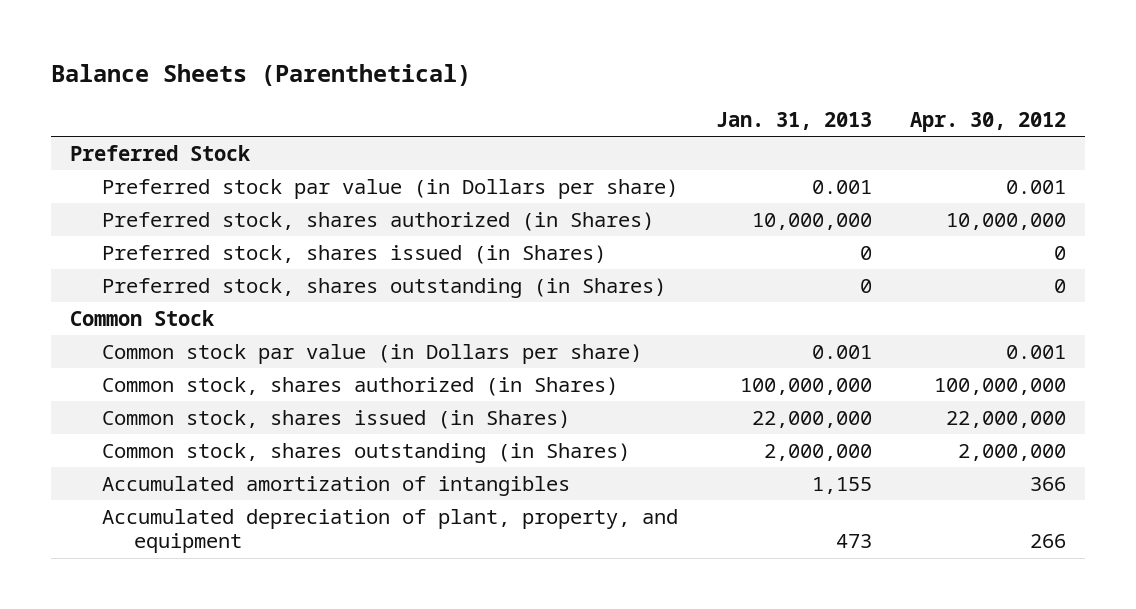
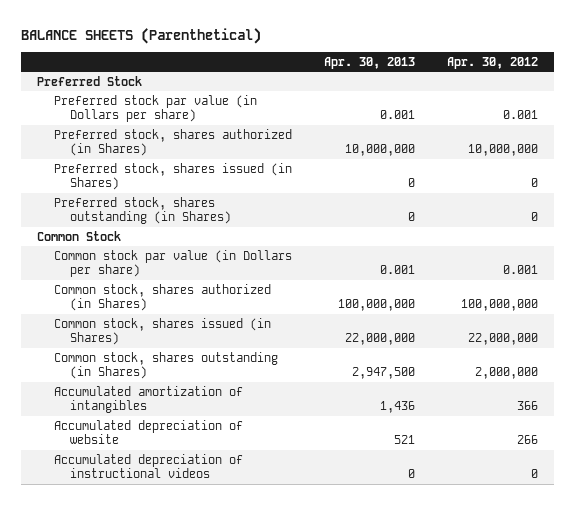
- Balance Sheets (Parenthetical)
+ BALANCE SHEETS (Parenthetical)
- | Jan. 31, 2013 | Apr. 30, 2012
+ | Apr. 30, 2013 | Apr. 30, 2012
- Accumulated depreciation of plant, property, and equipment | 473 | 266
+ Accumulated depreciation of website | 521 | 266
+ Accumulated depreciation of instructional videos | 0 | 0

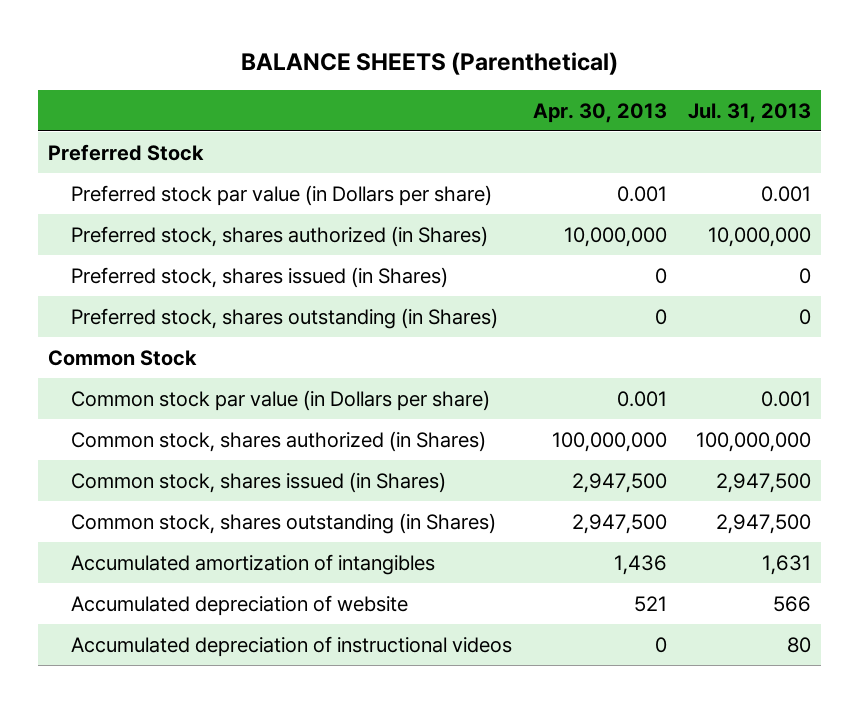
- | Apr. 30, 2013 | Apr. 30, 2012
+ | Apr. 30, 2013 | Jul. 31, 2013
- Common stock, shares issued (in Shares) | 22,000,000 | 22,000,000
+ Common stock, shares issued (in Shares) | 2,947,500 | 2,947,500

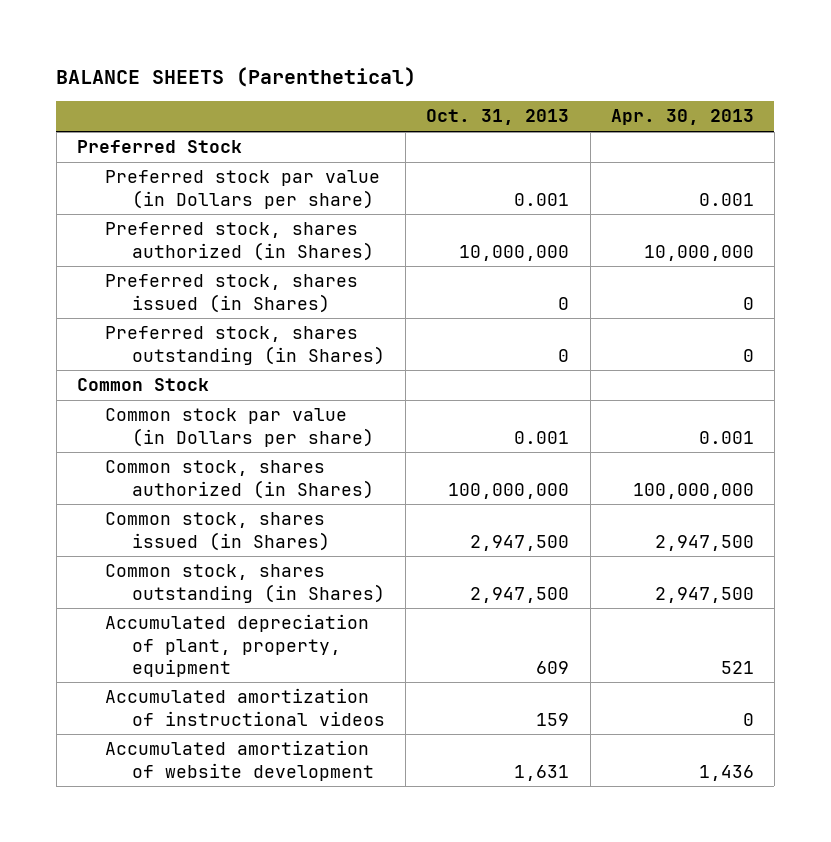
- | Apr. 30, 2013 | Jul. 31, 2013
+ | Oct. 31, 2013 | Apr. 30, 2013
- Accumulated amortization of intangibles | 1,436 | 1,631
- Accumulated depreciation of website | 521 | 566
- Accumulated depreciation of instructional videos | 0 | 80
+ Accumulated depreciation of plant, property, equipment | 609 | 521
+ Accumulated amortization of instructional videos | 159 | 0
+ Accumulated amortization of website development | 1,631 | 1,436

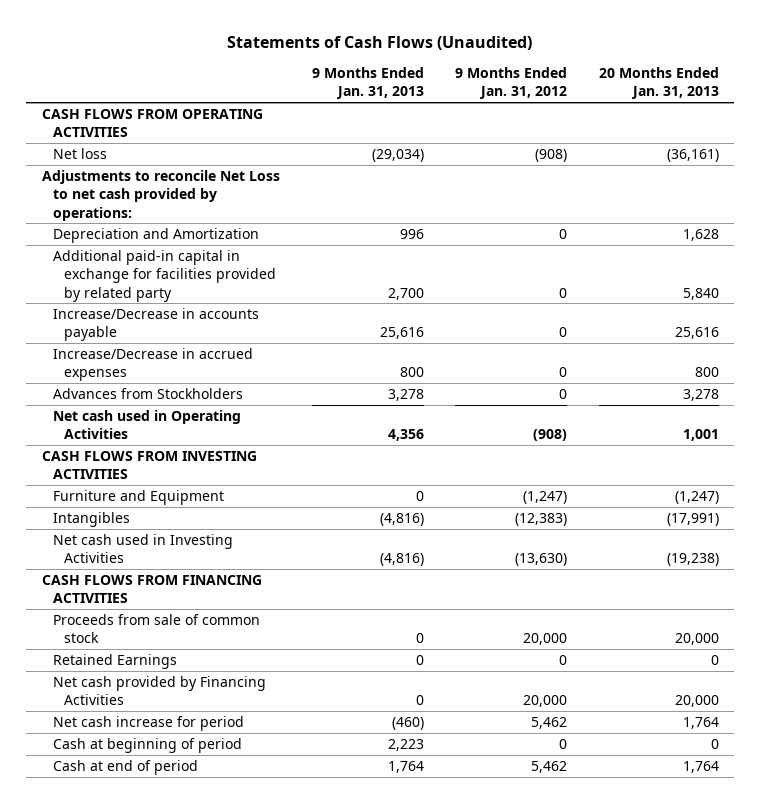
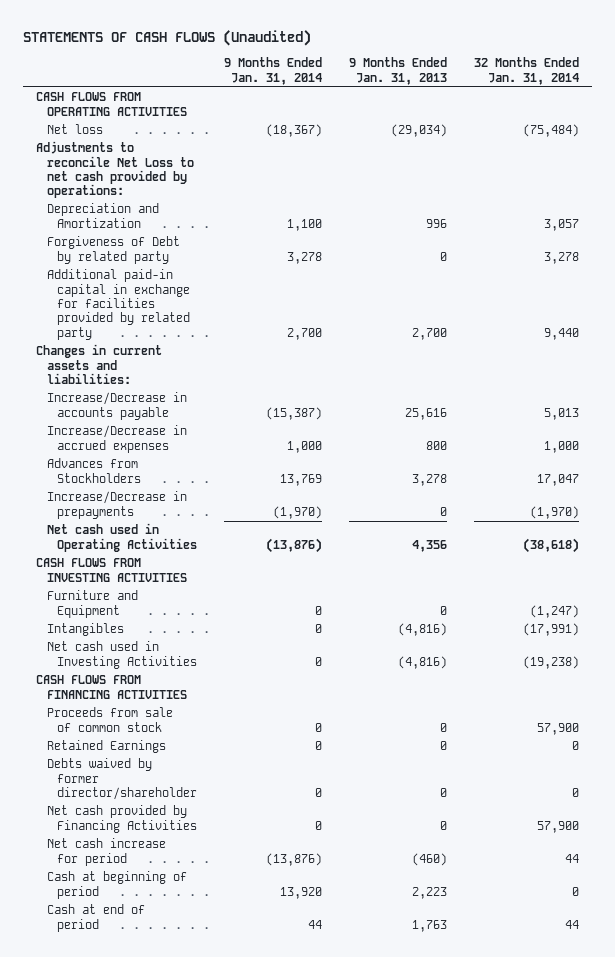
- Statements of Cash Flows (Unaudited)
+ STATEMENTS OF CASH FLOWS (Unaudited)
- | 9 Months Ended Jan. 31, 2013 | 9 Months Ended Jan. 31, 2012 | 20 Months Ended Jan. 31, 2013
+ | 9 Months Ended Jan. 31, 2014 | 9 Months Ended Jan. 31, 2013 | 32 Months Ended Jan. 31, 2014
+ Forgiveness of Debt by related party | 3,278 | 0 | 3,278
+ Changes in current assets and liabilities:
+ Increase/Decrease in prepayments | (1,970) | 0 | (1,970)
+ Debts waived by former director/shareholder | 0 | 0 | 0
- Cash at end of period | 1,764 | 5,462 | 1,764
+ Cash at end of period | 44 | 1,763 | 44

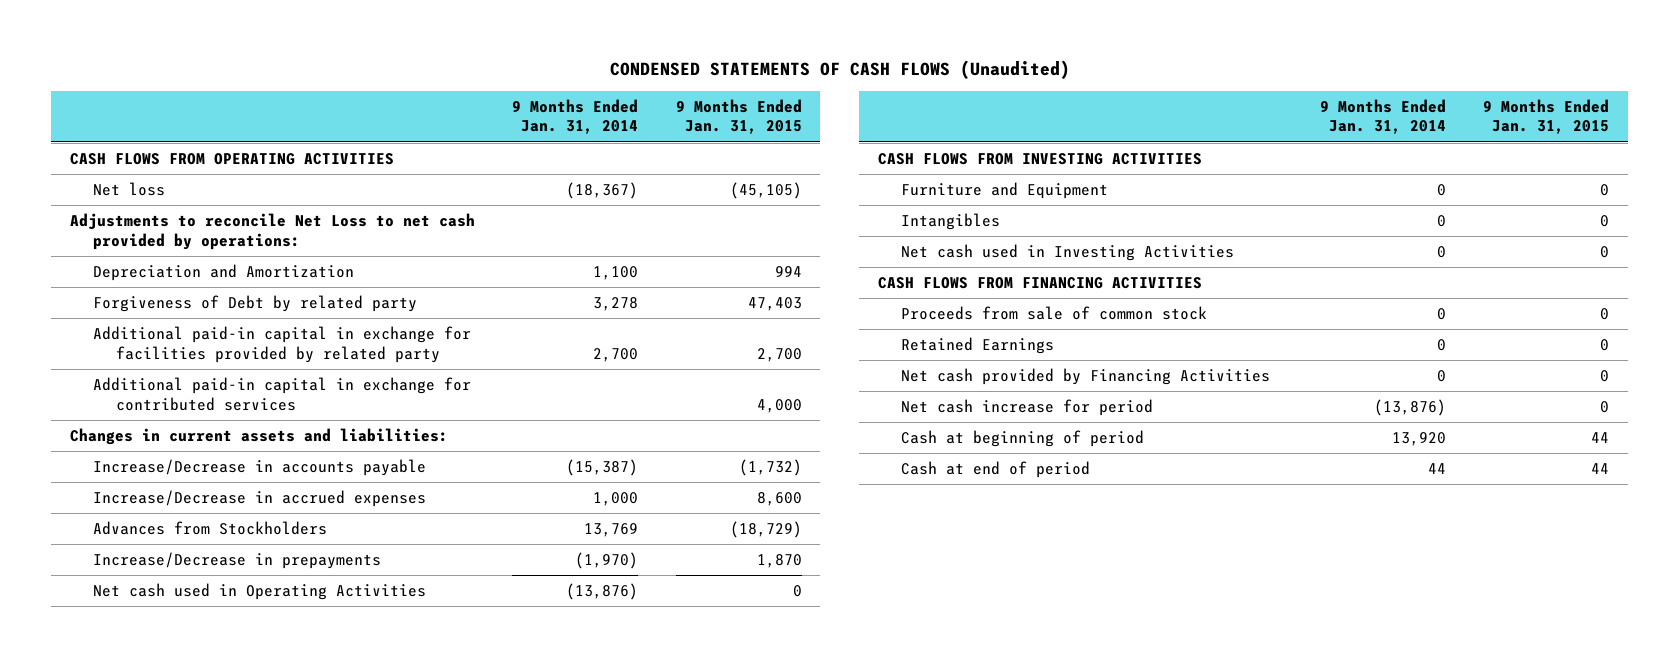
- STATEMENTS OF CASH FLOWS (Unaudited)
+ CONDENSED STATEMENTS OF CASH FLOWS (Unaudited)
- | 9 Months Ended Jan. 31, 2014 | 9 Months Ended Jan. 31, 2013 | 32 Months Ended Jan. 31, 2014
+ | 9 Months Ended Jan. 31, 2014 | 9 Months Ended Jan. 31, 2015
+ Additional paid-in capital in exchange for contributed services | | 4,000
- Debts waived by former director/shareholder | 0 | 0 | 0

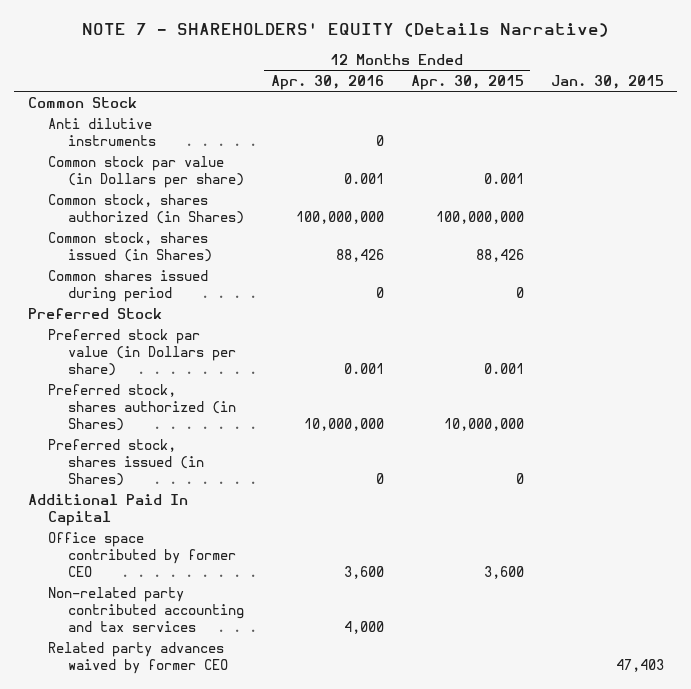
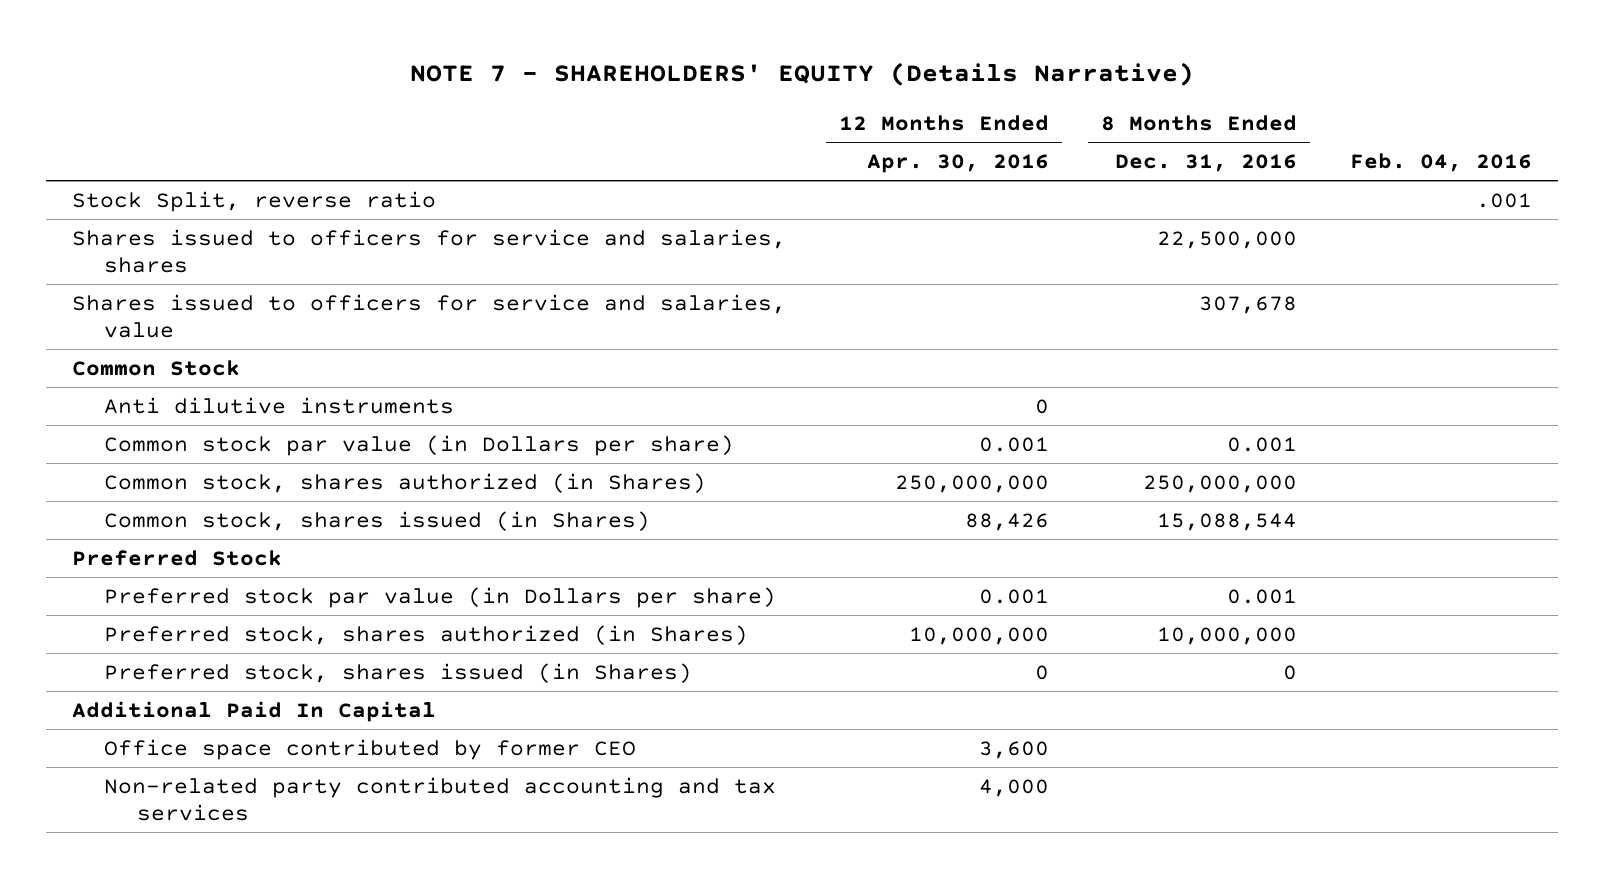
- | 12 Months Ended Apr. 30, 2016 | 12 Months Ended Apr. 30, 2015 | Jan. 30, 2015
+ | 12 Months Ended Apr. 30, 2016 | 8 Months Ended Dec. 31, 2016 | Feb. 04, 2016
+ Stock Split, reverse ratio | | | .001
+ Shares issued to officers for service and salaries, shares | | 22,500,000 |
+ Shares issued to officers for service and salaries, value | | 307,678 |
- Common stock, shares authorized (in Shares) | 100,000,000 | 100,000,000 |
+ Common stock, shares authorized (in Shares) | 250,000,000 | 250,000,000 |
- Common shares issued during period | 0 | 0 |
- Related party advances waived by former CEO | | | 47,403

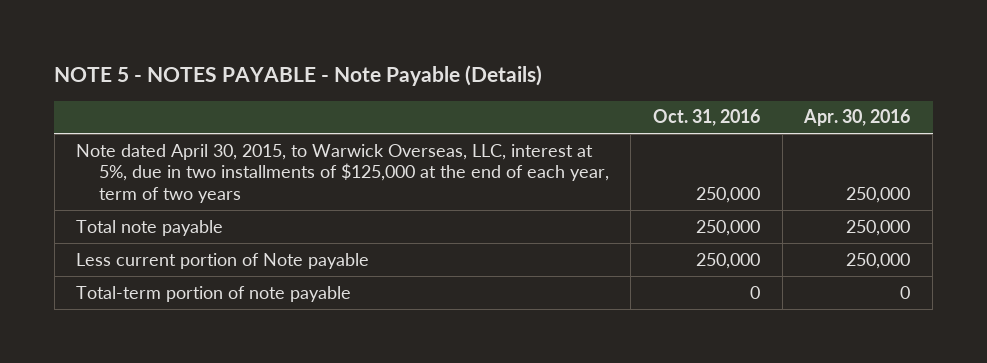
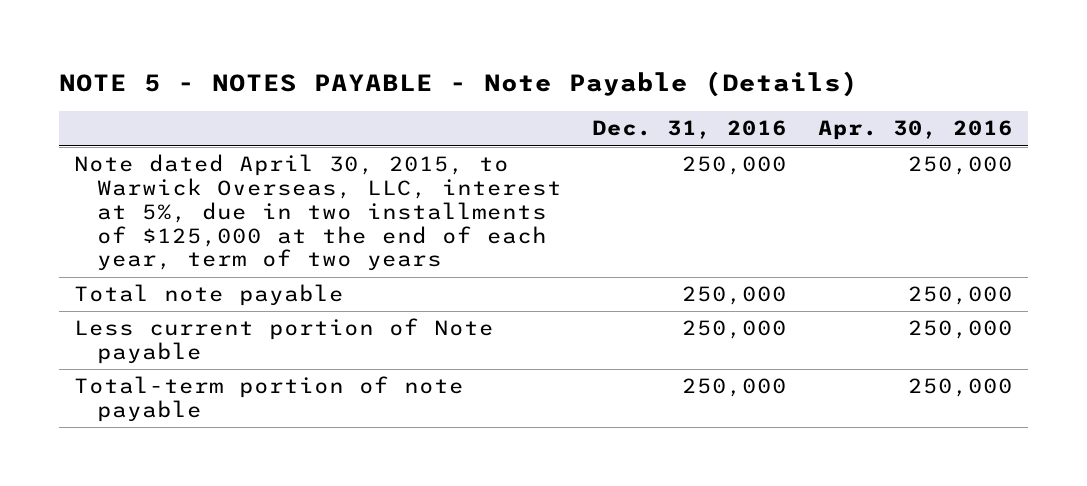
- | Oct. 31, 2016 | Apr. 30, 2016
+ | Dec. 31, 2016 | Apr. 30, 2016
- Total-term portion of note payable | 0 | 0
+ Total-term portion of note payable | 250,000 | 250,000

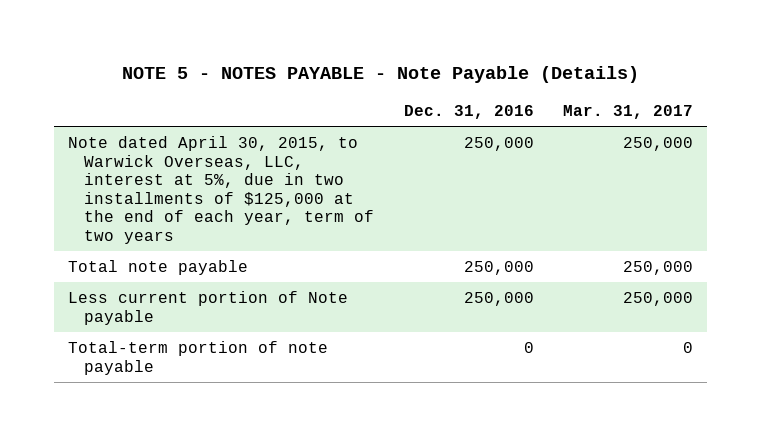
- | Dec. 31, 2016 | Apr. 30, 2016
+ | Dec. 31, 2016 | Mar. 31, 2017
- Total-term portion of note payable | 250,000 | 250,000
+ Total-term portion of note payable | 0 | 0

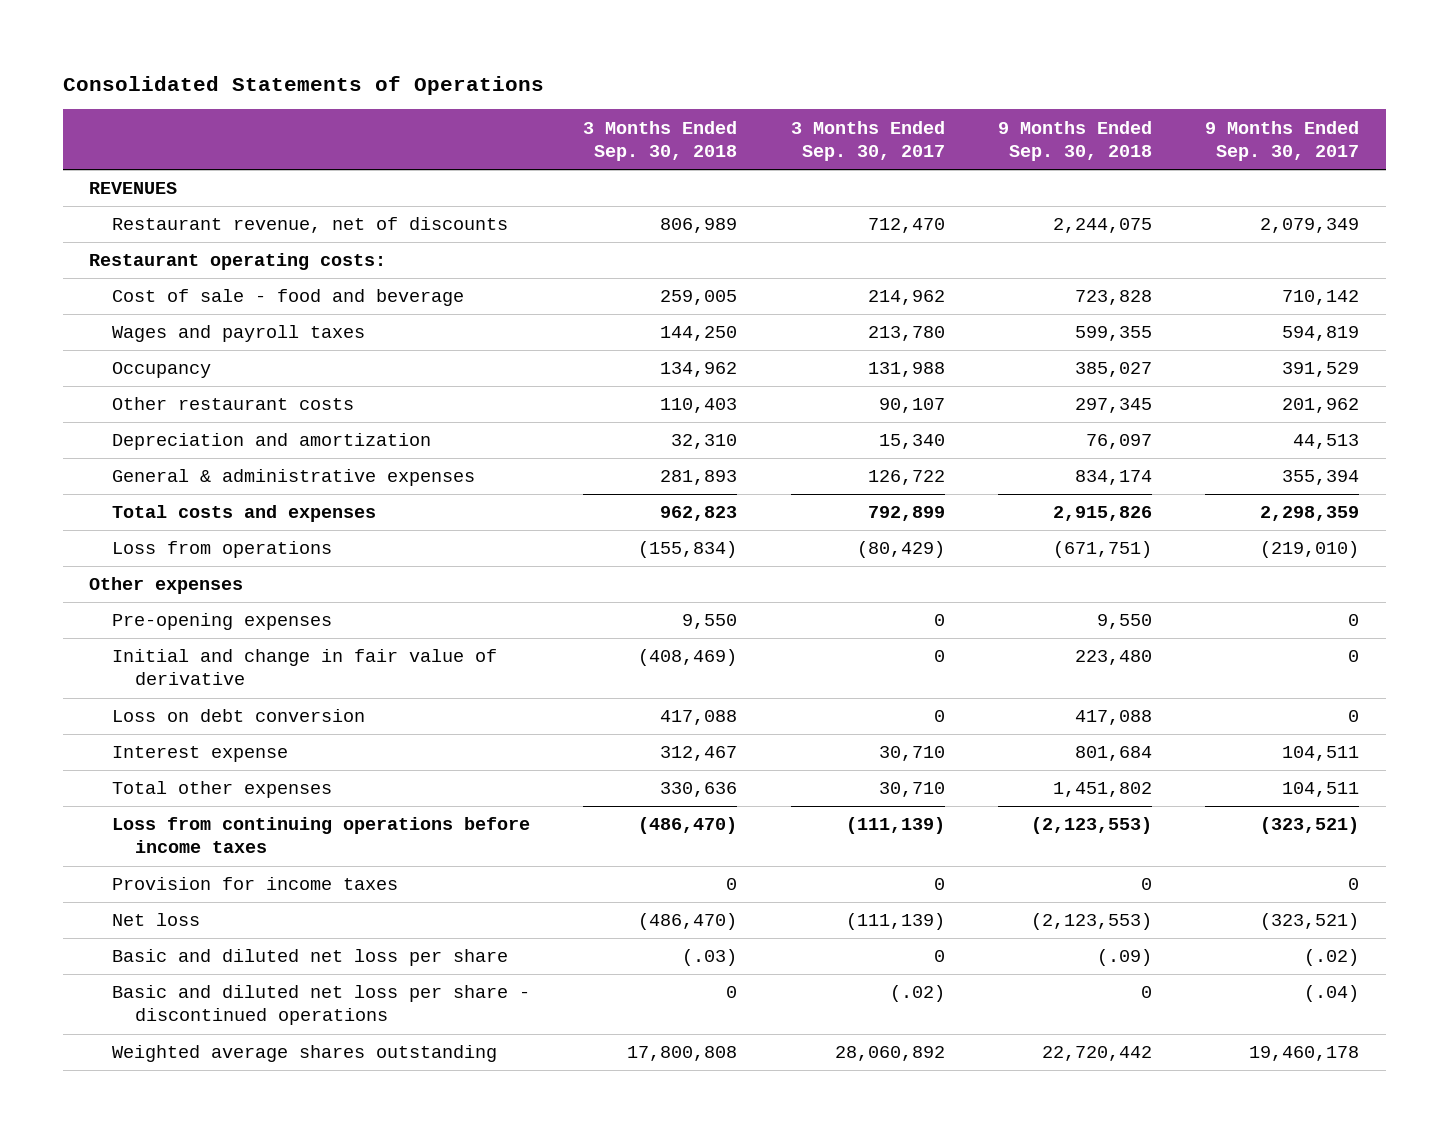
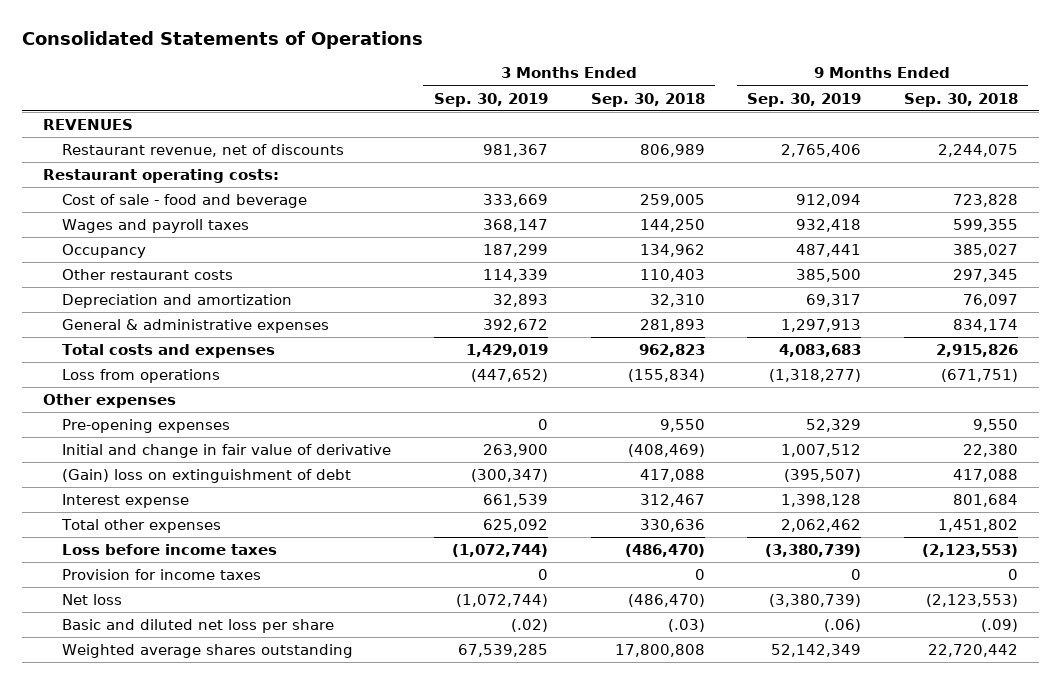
- | 3 Months Ended Sep. 30, 2018 | 3 Months Ended Sep. 30, 2017 | 9 Months Ended Sep. 30, 2018 | 9 Months Ended Sep. 30, 2017
+ | 3 Months Ended Sep. 30, 2019 | 3 Months Ended Sep. 30, 2018 | 9 Months Ended Sep. 30, 2019 | 9 Months Ended Sep. 30, 2018
- Initial and change in fair value of derivative | (408,469) | 0 | 223,480 | 0
- Loss on debt conversion | 417,088 | 0 | 417,088 | 0
+ Initial and change in fair value of derivative | 263,900 | (408,469) | 1,007,512 | 22,380
+ (Gain) loss on extinguishment of debt | (300,347) | 417,088 | (395,507) | 417,088
- Loss from continuing operations before income taxes | (486,470) | (111,139) | (2,123,553) | (323,521)
+ Loss before income taxes | (1,072,744) | (486,470) | (3,380,739) | (2,123,553)
- Basic and diluted net loss per share - discontinued operations | 0 | (.02) | 0 | (.04)

